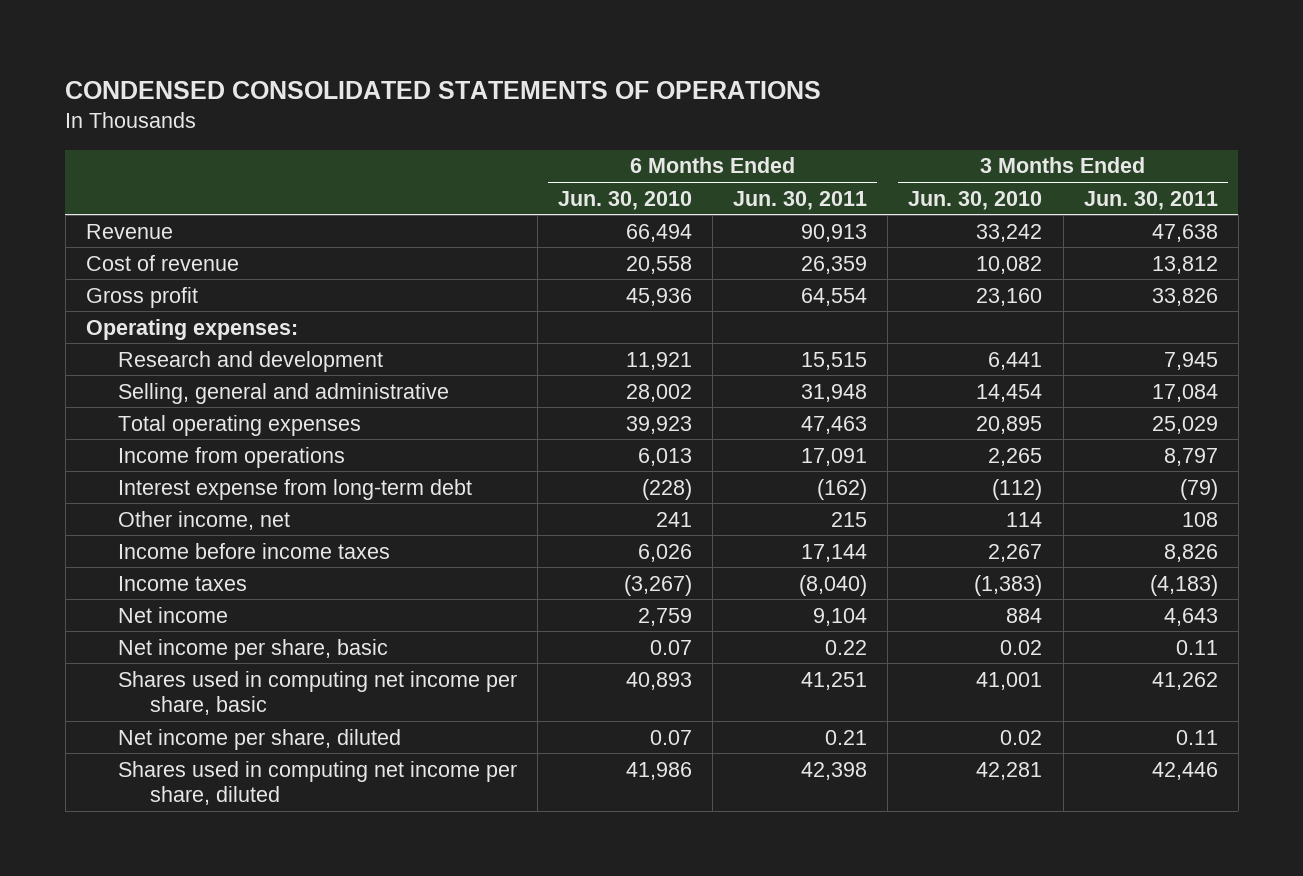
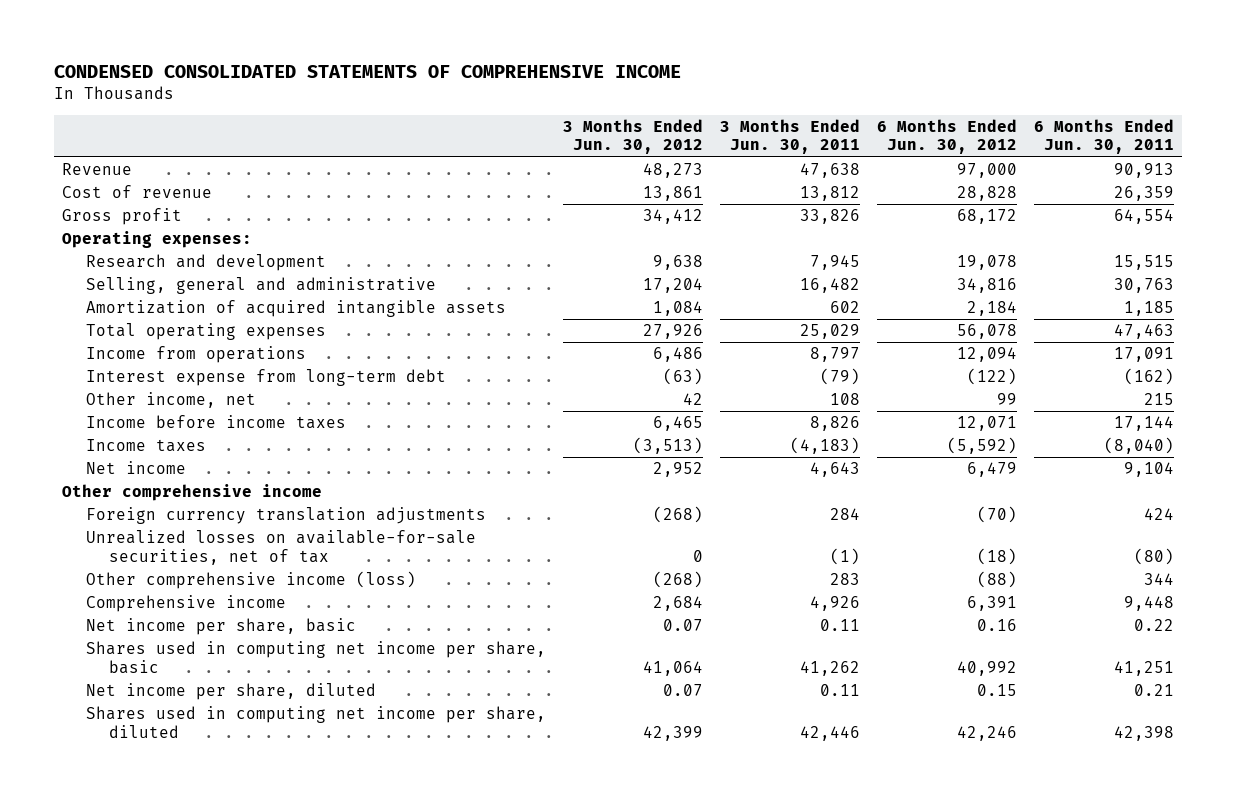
- CONDENSED CONSOLIDATED STATEMENTS OF OPERATIONS
+ CONDENSED CONSOLIDATED STATEMENTS OF COMPREHENSIVE INCOME
- | 6 Months Ended Jun. 30, 2010 | 6 Months Ended Jun. 30, 2011 | 3 Months Ended Jun. 30, 2010 | 3 Months Ended Jun. 30, 2011
+ | 3 Months Ended Jun. 30, 2012 | 3 Months Ended Jun. 30, 2011 | 6 Months Ended Jun. 30, 2012 | 6 Months Ended Jun. 30, 2011
- Selling, general and administrative | 28,002 | 31,948 | 14,454 | 17,084
+ Selling, general and administrative | 17,204 | 16,482 | 34,816 | 30,763
+ Amortization of acquired intangible assets | 1,084 | 602 | 2,184 | 1,185
+ Other comprehensive income
+ Foreign currency translation adjustments | (268) | 284 | (70) | 424
+ Unrealized losses on available-for-sale securities, net of tax | 0 | (1) | (18) | (80)
+ Other comprehensive income (loss) | (268) | 283 | (88) | 344
+ Comprehensive income | 2,684 | 4,926 | 6,391 | 9,448

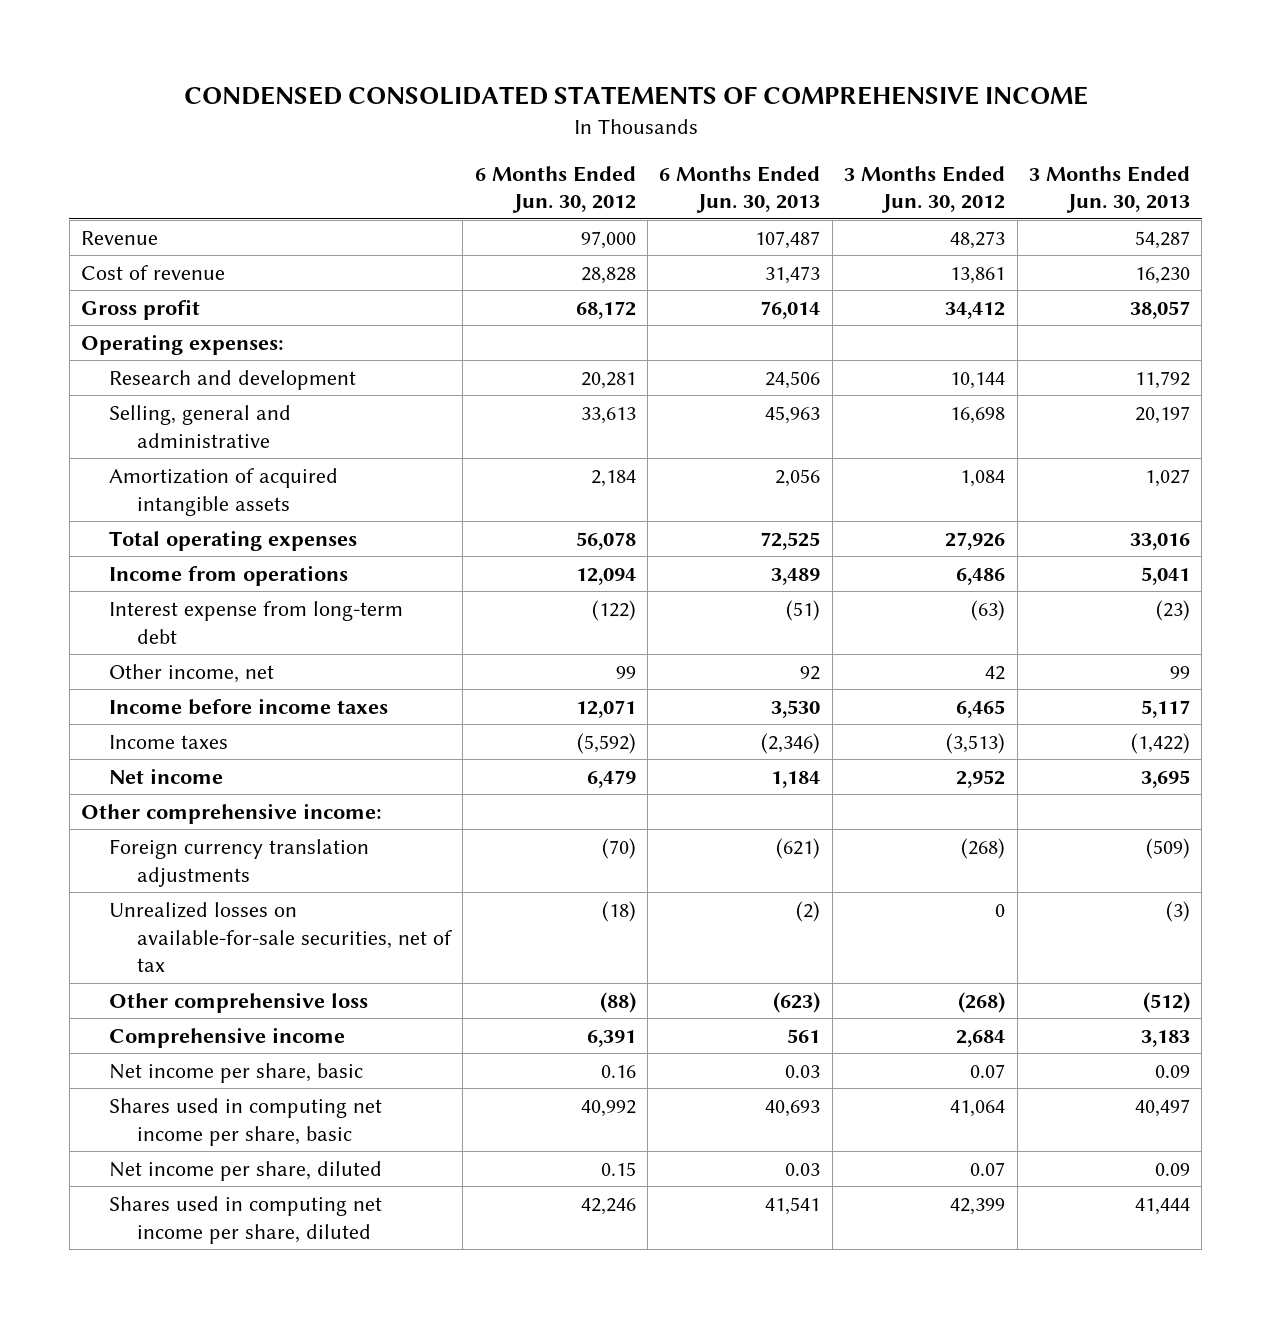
- | 3 Months Ended Jun. 30, 2012 | 3 Months Ended Jun. 30, 2011 | 6 Months Ended Jun. 30, 2012 | 6 Months Ended Jun. 30, 2011
+ | 6 Months Ended Jun. 30, 2012 | 6 Months Ended Jun. 30, 2013 | 3 Months Ended Jun. 30, 2012 | 3 Months Ended Jun. 30, 2013
- Research and development | 9,638 | 7,945 | 19,078 | 15,515
- Selling, general and administrative | 17,204 | 16,482 | 34,816 | 30,763
+ Research and development | 20,281 | 24,506 | 10,144 | 11,792
+ Selling, general and administrative | 33,613 | 45,963 | 16,698 | 20,197
- Other comprehensive income
+ Other comprehensive income:
- Other comprehensive income (loss) | (268) | 283 | (88) | 344
+ Other comprehensive loss | (88) | (623) | (268) | (512)

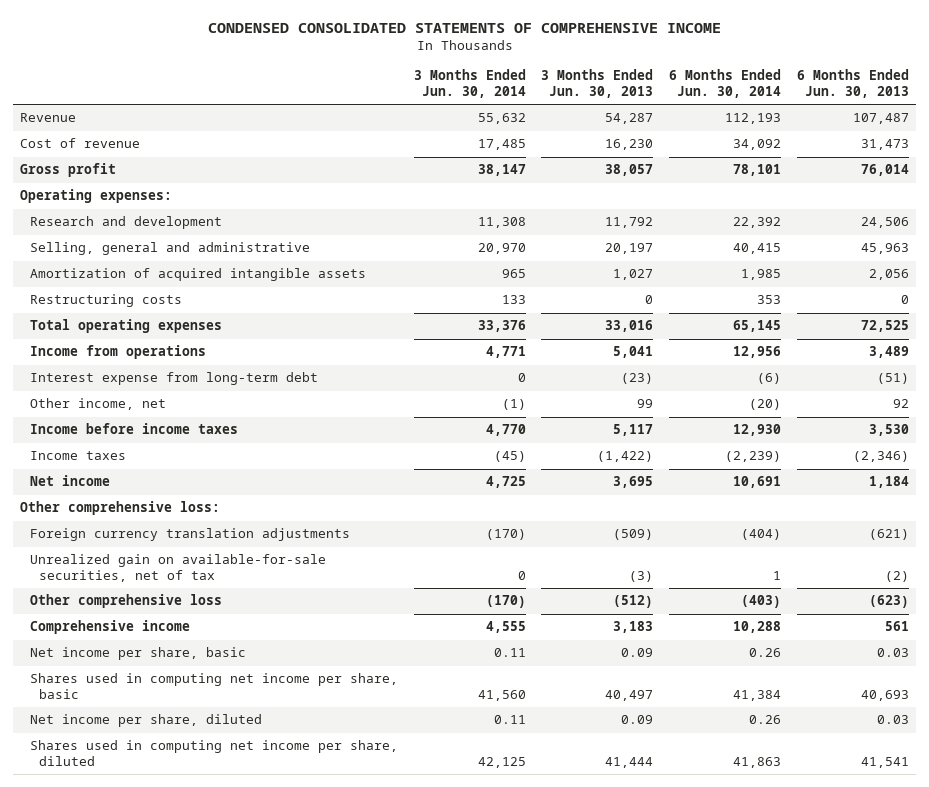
- | 6 Months Ended Jun. 30, 2012 | 6 Months Ended Jun. 30, 2013 | 3 Months Ended Jun. 30, 2012 | 3 Months Ended Jun. 30, 2013
+ | 3 Months Ended Jun. 30, 2014 | 3 Months Ended Jun. 30, 2013 | 6 Months Ended Jun. 30, 2014 | 6 Months Ended Jun. 30, 2013
+ Restructuring costs | 133 | 0 | 353 | 0
- Other comprehensive income:
+ Other comprehensive loss:
- Unrealized losses on available-for-sale securities, net of tax | (18) | (2) | 0 | (3)
+ Unrealized gain on available-for-sale securities, net of tax | 0 | (3) | 1 | (2)

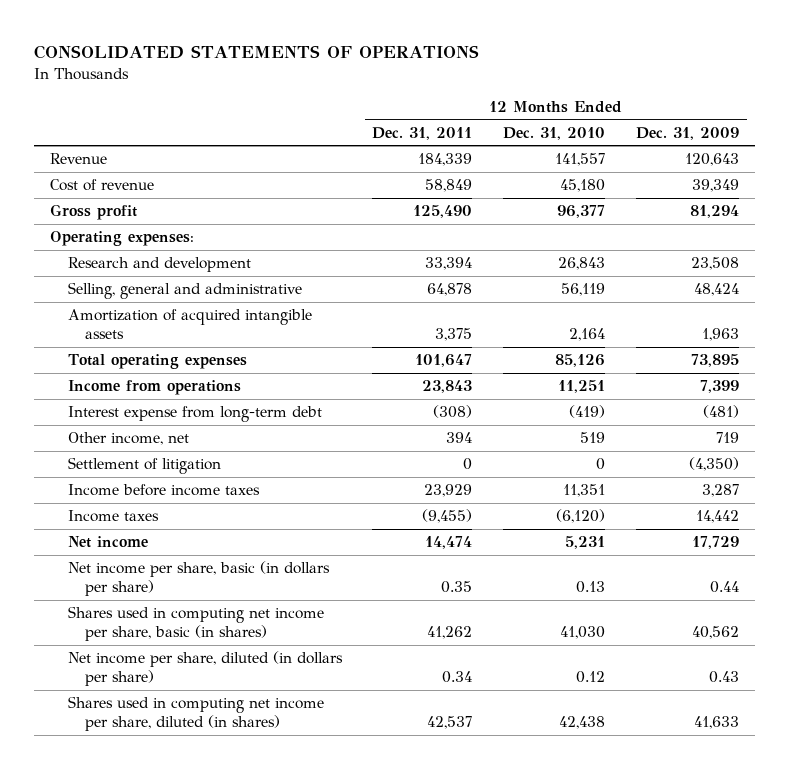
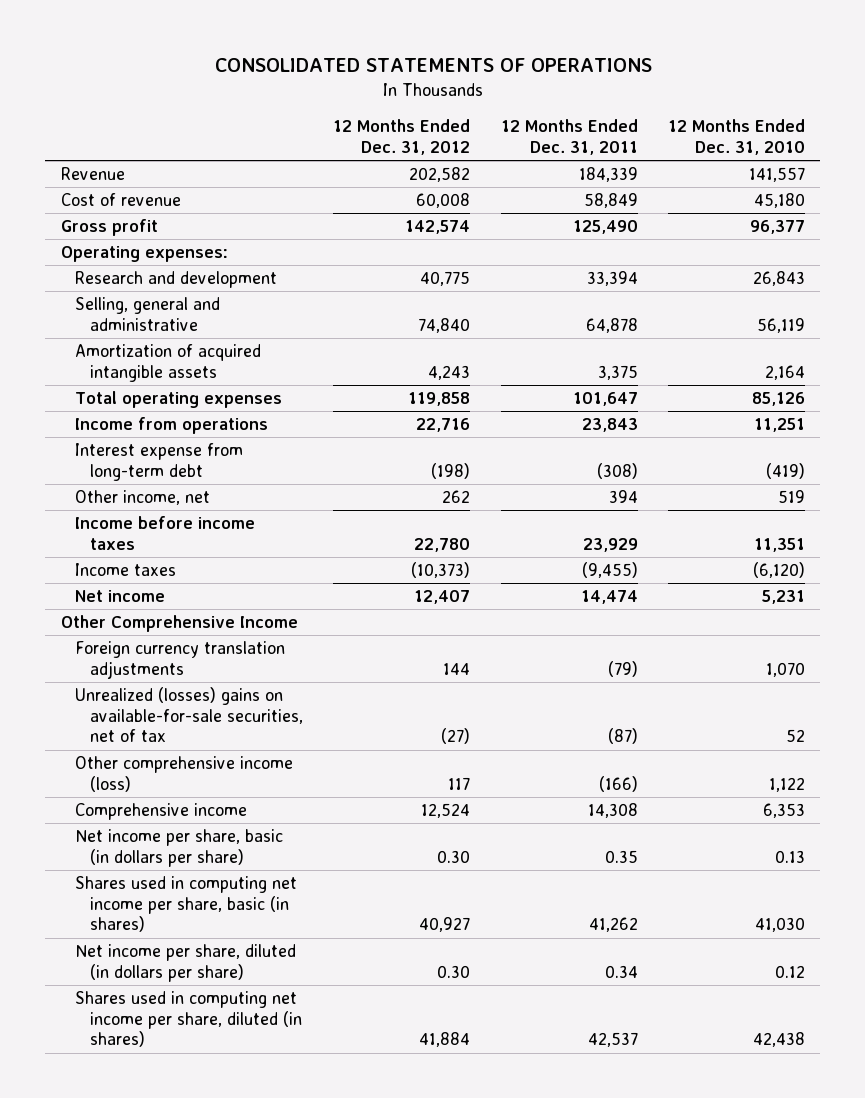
- | 12 Months Ended Dec. 31, 2011 | 12 Months Ended Dec. 31, 2010 | 12 Months Ended Dec. 31, 2009
+ | 12 Months Ended Dec. 31, 2012 | 12 Months Ended Dec. 31, 2011 | 12 Months Ended Dec. 31, 2010
- Settlement of litigation | 0 | 0 | (4,350)
+ Other Comprehensive Income
+ Foreign currency translation adjustments | 144 | (79) | 1,070
+ Unrealized (losses) gains on available-for-sale securities, net of tax | (27) | (87) | 52
+ Other comprehensive income (loss) | 117 | (166) | 1,122
+ Comprehensive income | 12,524 | 14,308 | 6,353

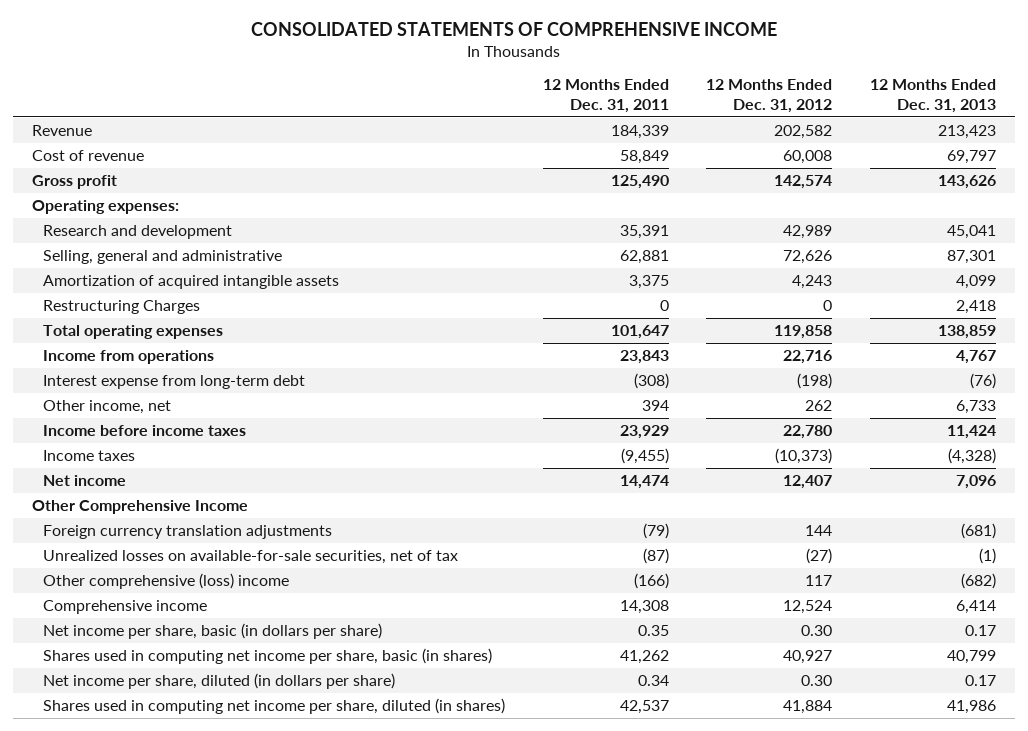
- CONSOLIDATED STATEMENTS OF OPERATIONS
+ CONSOLIDATED STATEMENTS OF COMPREHENSIVE INCOME
- | 12 Months Ended Dec. 31, 2012 | 12 Months Ended Dec. 31, 2011 | 12 Months Ended Dec. 31, 2010
+ | 12 Months Ended Dec. 31, 2011 | 12 Months Ended Dec. 31, 2012 | 12 Months Ended Dec. 31, 2013
- Research and development | 40,775 | 33,394 | 26,843
- Selling, general and administrative | 74,840 | 64,878 | 56,119
+ Research and development | 35,391 | 42,989 | 45,041
+ Selling, general and administrative | 62,881 | 72,626 | 87,301
+ Restructuring Charges | 0 | 0 | 2,418
- Unrealized (losses) gains on available-for-sale securities, net of tax | (27) | (87) | 52
- Other comprehensive income (loss) | 117 | (166) | 1,122
+ Unrealized losses on available-for-sale securities, net of tax | (87) | (27) | (1)
+ Other comprehensive (loss) income | (166) | 117 | (682)

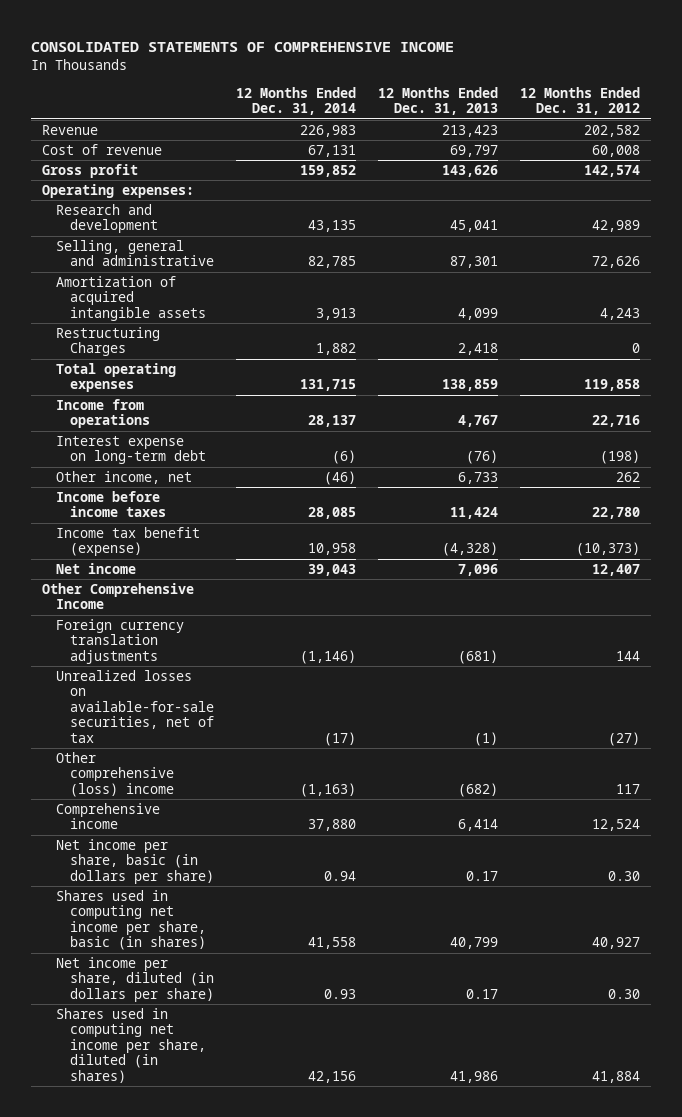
- | 12 Months Ended Dec. 31, 2011 | 12 Months Ended Dec. 31, 2012 | 12 Months Ended Dec. 31, 2013
+ | 12 Months Ended Dec. 31, 2014 | 12 Months Ended Dec. 31, 2013 | 12 Months Ended Dec. 31, 2012
- Interest expense from long-term debt | (308) | (198) | (76)
+ Interest expense on long-term debt | (6) | (76) | (198)
- Income taxes | (9,455) | (10,373) | (4,328)
+ Income tax benefit (expense) | 10,958 | (4,328) | (10,373)

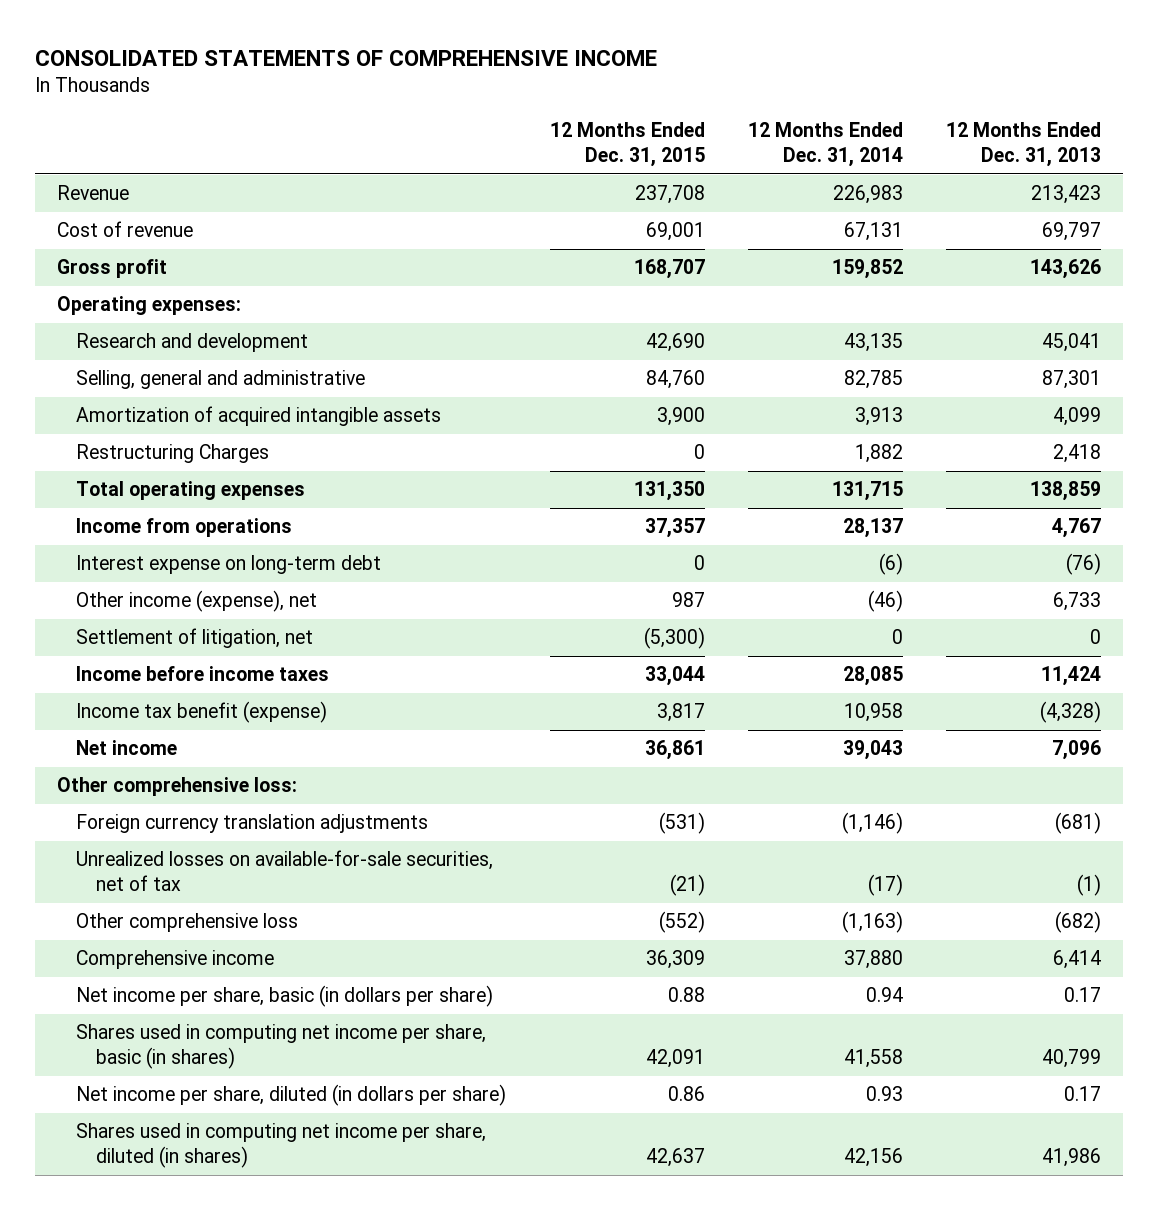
- | 12 Months Ended Dec. 31, 2014 | 12 Months Ended Dec. 31, 2013 | 12 Months Ended Dec. 31, 2012
+ | 12 Months Ended Dec. 31, 2015 | 12 Months Ended Dec. 31, 2014 | 12 Months Ended Dec. 31, 2013
- Other income, net | (46) | 6,733 | 262
+ Other income (expense), net | 987 | (46) | 6,733
+ Settlement of litigation, net | (5,300) | 0 | 0
- Other Comprehensive Income
+ Other comprehensive loss:
- Other comprehensive (loss) income | (1,163) | (682) | 117
+ Other comprehensive loss | (552) | (1,163) | (682)

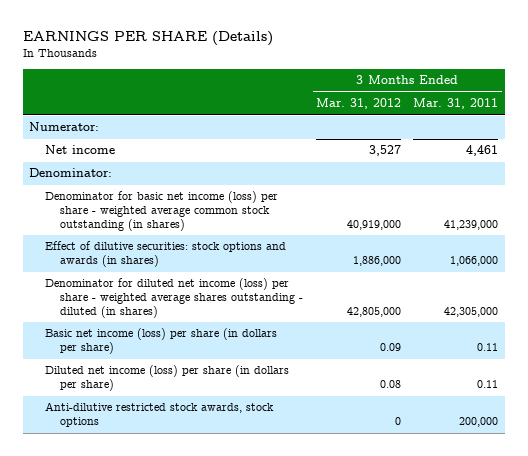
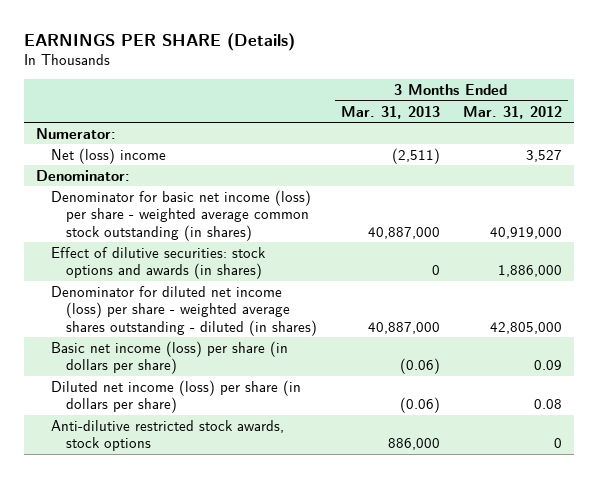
- | 3 Months Ended Mar. 31, 2012 | 3 Months Ended Mar. 31, 2011
+ | 3 Months Ended Mar. 31, 2013 | 3 Months Ended Mar. 31, 2012
- Net income | 3,527 | 4,461
+ Net (loss) income | (2,511) | 3,527

